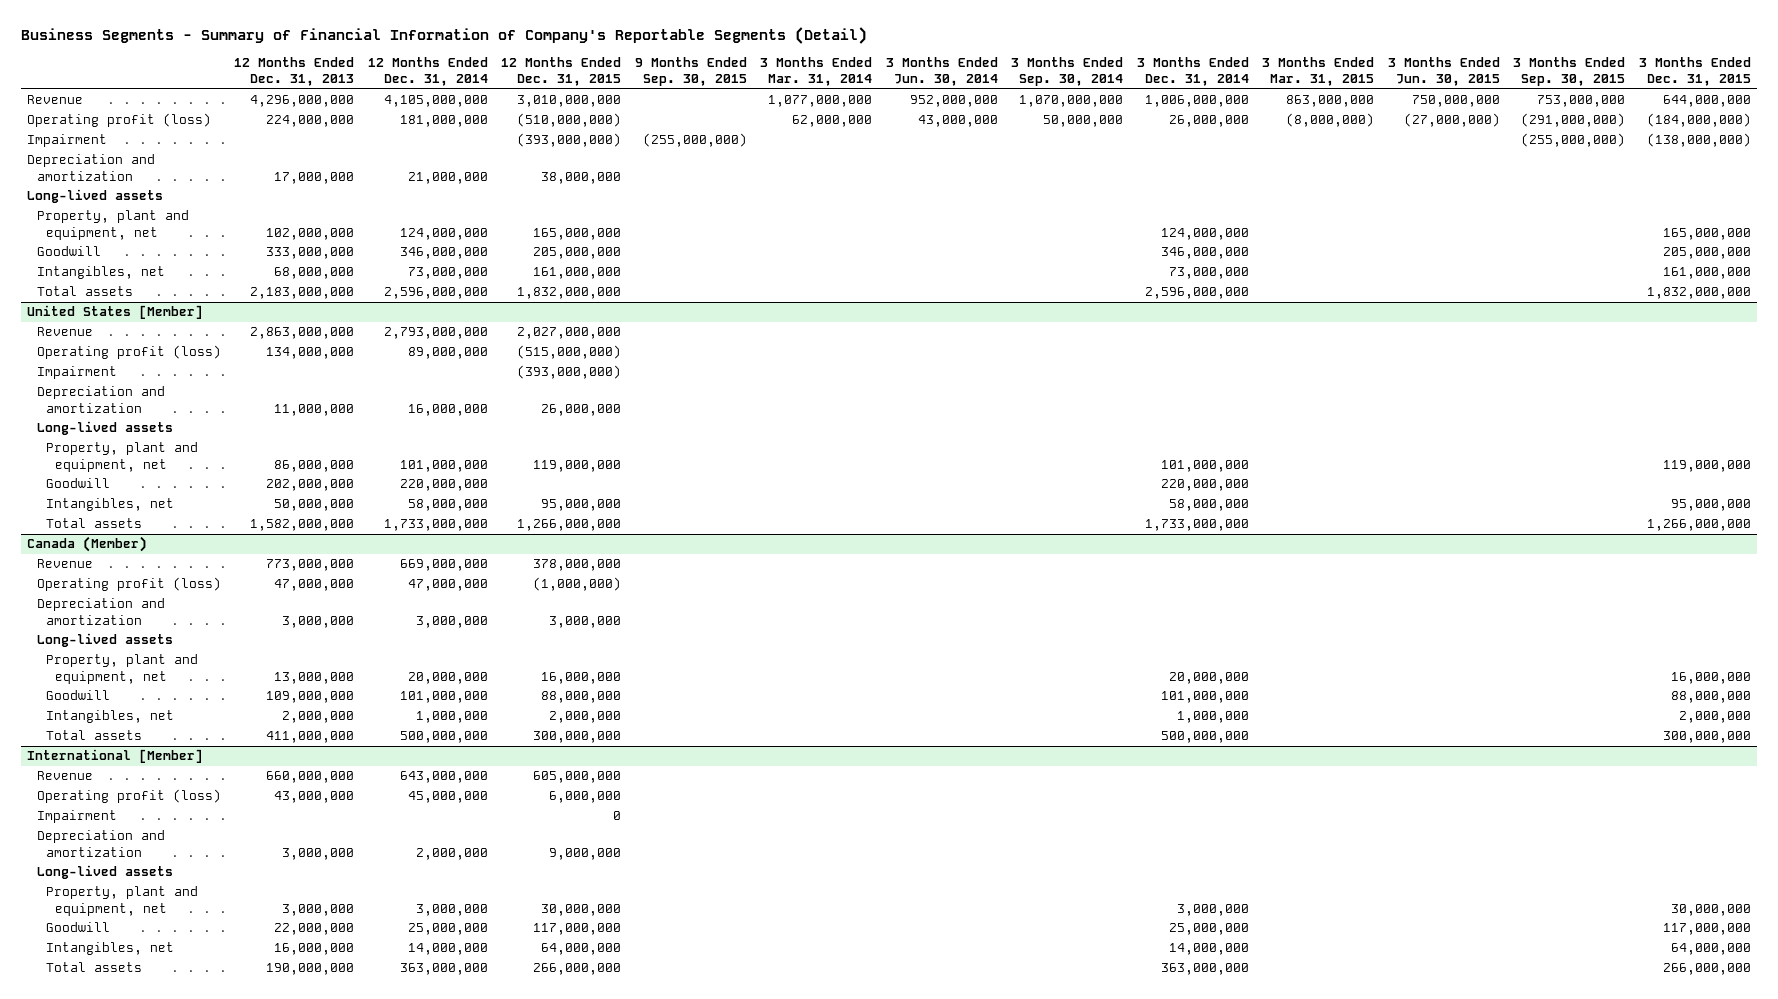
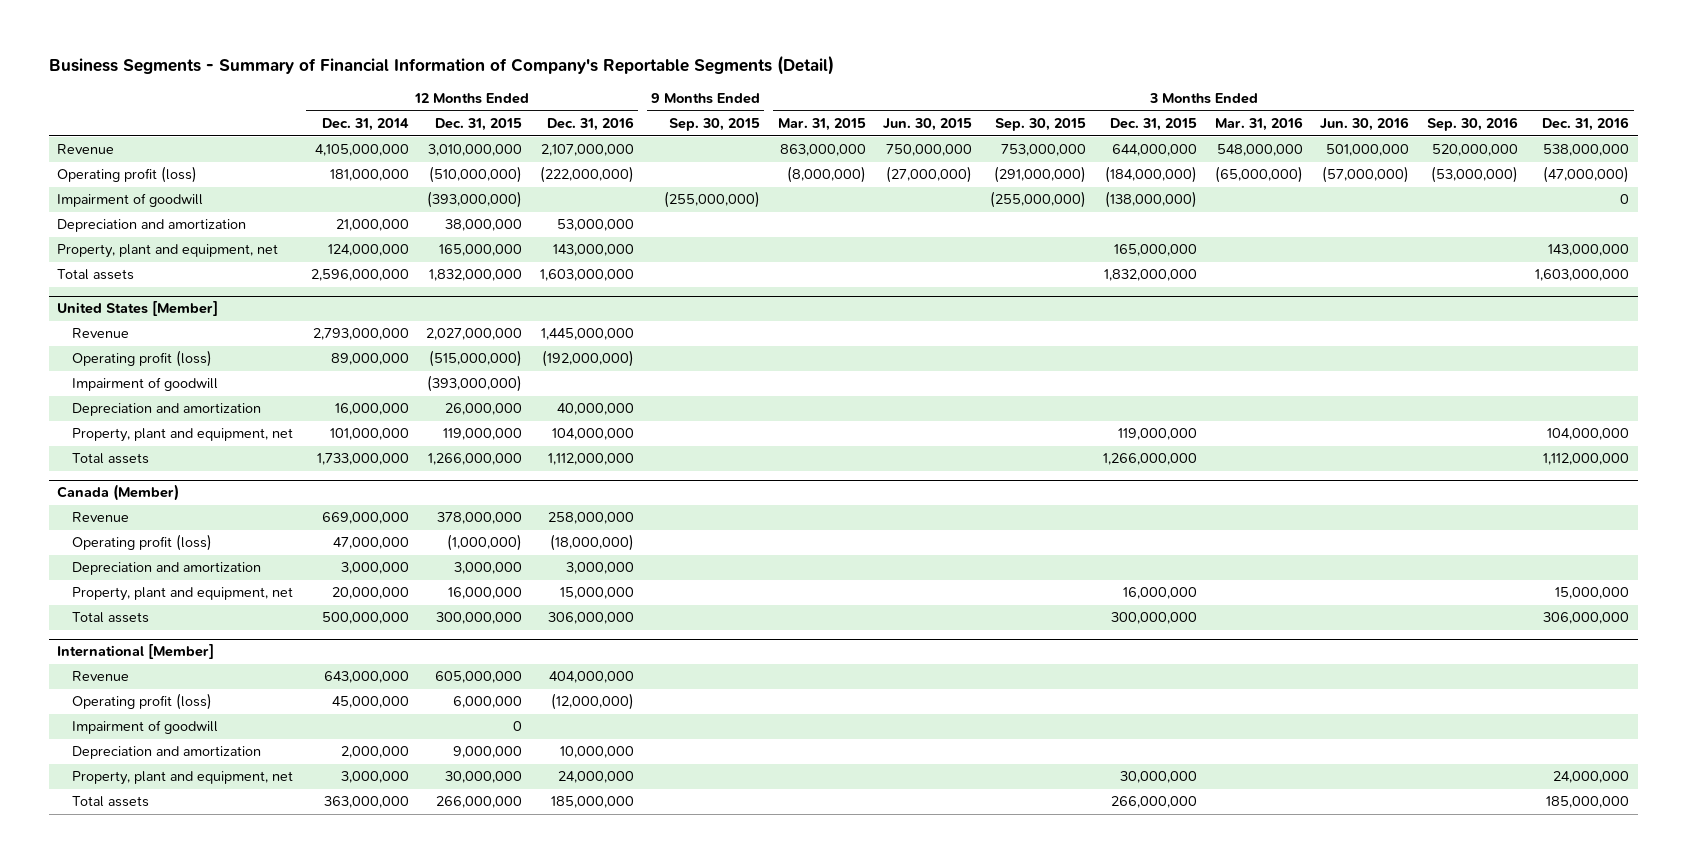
- | 12 Months Ended Dec. 31, 2013 | 12 Months Ended Dec. 31, 2014 | 12 Months Ended Dec. 31, 2015 | 9 Months Ended Sep. 30, 2015 | 3 Months Ended Mar. 31, 2014 | 3 Months Ended Jun. 30, 2014 | 3 Months Ended Sep. 30, 2014 | 3 Months Ended Dec. 31, 2014 | 3 Months Ended Mar. 31, 2015 | 3 Months Ended Jun. 30, 2015 | 3 Months Ended Sep. 30, 2015 | 3 Months Ended Dec. 31, 2015
+ | 12 Months Ended Dec. 31, 2014 | 12 Months Ended Dec. 31, 2015 | 12 Months Ended Dec. 31, 2016 | 9 Months Ended Sep. 30, 2015 | 3 Months Ended Mar. 31, 2015 | 3 Months Ended Jun. 30, 2015 | 3 Months Ended Sep. 30, 2015 | 3 Months Ended Dec. 31, 2015 | 3 Months Ended Mar. 31, 2016 | 3 Months Ended Jun. 30, 2016 | 3 Months Ended Sep. 30, 2016 | 3 Months Ended Dec. 31, 2016
- Impairment | | | (393,000,000) | (255,000,000) | | | | | | | (255,000,000) | (138,000,000)
+ Impairment of goodwill | | (393,000,000) | | (255,000,000) | | | (255,000,000) | (138,000,000) | | | | 0
- Long-lived assets
- Goodwill | 333,000,000 | 346,000,000 | 205,000,000 | | | | | 346,000,000 | | | | 205,000,000
- Intangibles, net | 68,000,000 | 73,000,000 | 161,000,000 | | | | | 73,000,000 | | | | 161,000,000
@ United States [Member]
- Impairment | | | (393,000,000) | | | | | | | | |
+ Impairment of goodwill | | (393,000,000) | | | | | | | | | |
- Long-lived assets
- Goodwill | 202,000,000 | 220,000,000 | | | | | | 220,000,000 | | | |
- Intangibles, net | 50,000,000 | 58,000,000 | 95,000,000 | | | | | 58,000,000 | | | | 95,000,000
@ Canada (Member)
- Long-lived assets
- Goodwill | 109,000,000 | 101,000,000 | 88,000,000 | | | | | 101,000,000 | | | | 88,000,000
- Intangibles, net | 2,000,000 | 1,000,000 | 2,000,000 | | | | | 1,000,000 | | | | 2,000,000
@ International [Member]
- Impairment | | | 0 | | | | | | | | |
+ Impairment of goodwill | | 0 | | | | | | | | | |
- Long-lived assets
- Goodwill | 22,000,000 | 25,000,000 | 117,000,000 | | | | | 25,000,000 | | | | 117,000,000
- Intangibles, net | 16,000,000 | 14,000,000 | 64,000,000 | | | | | 14,000,000 | | | | 64,000,000

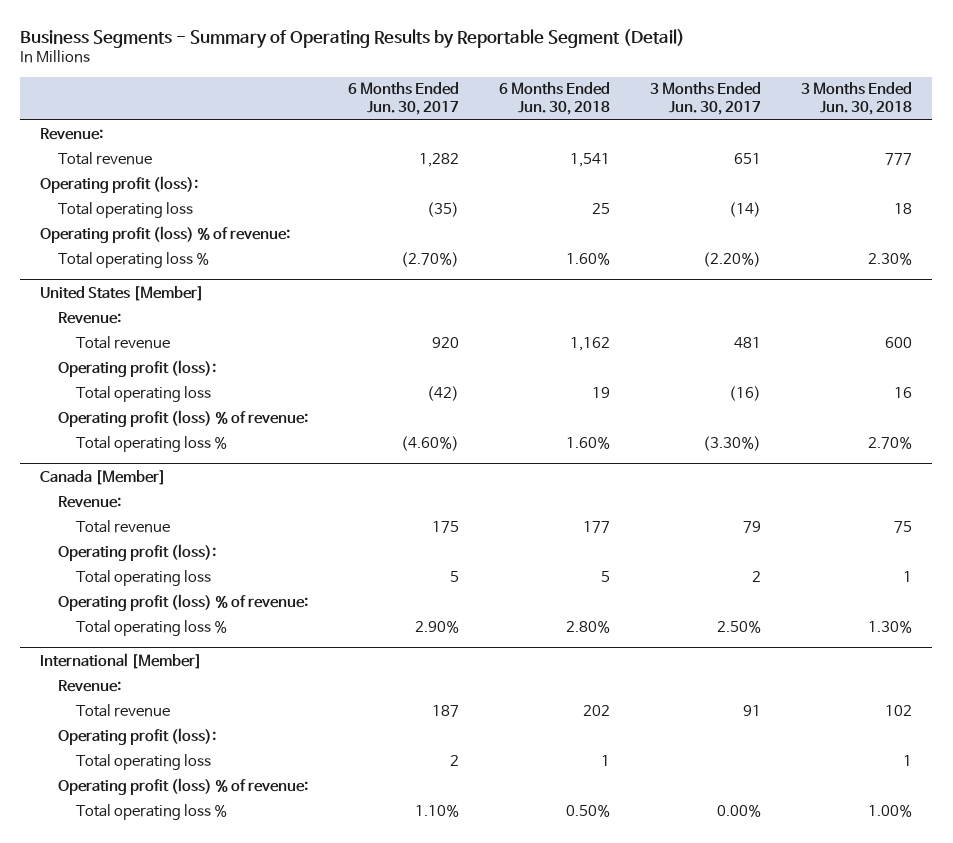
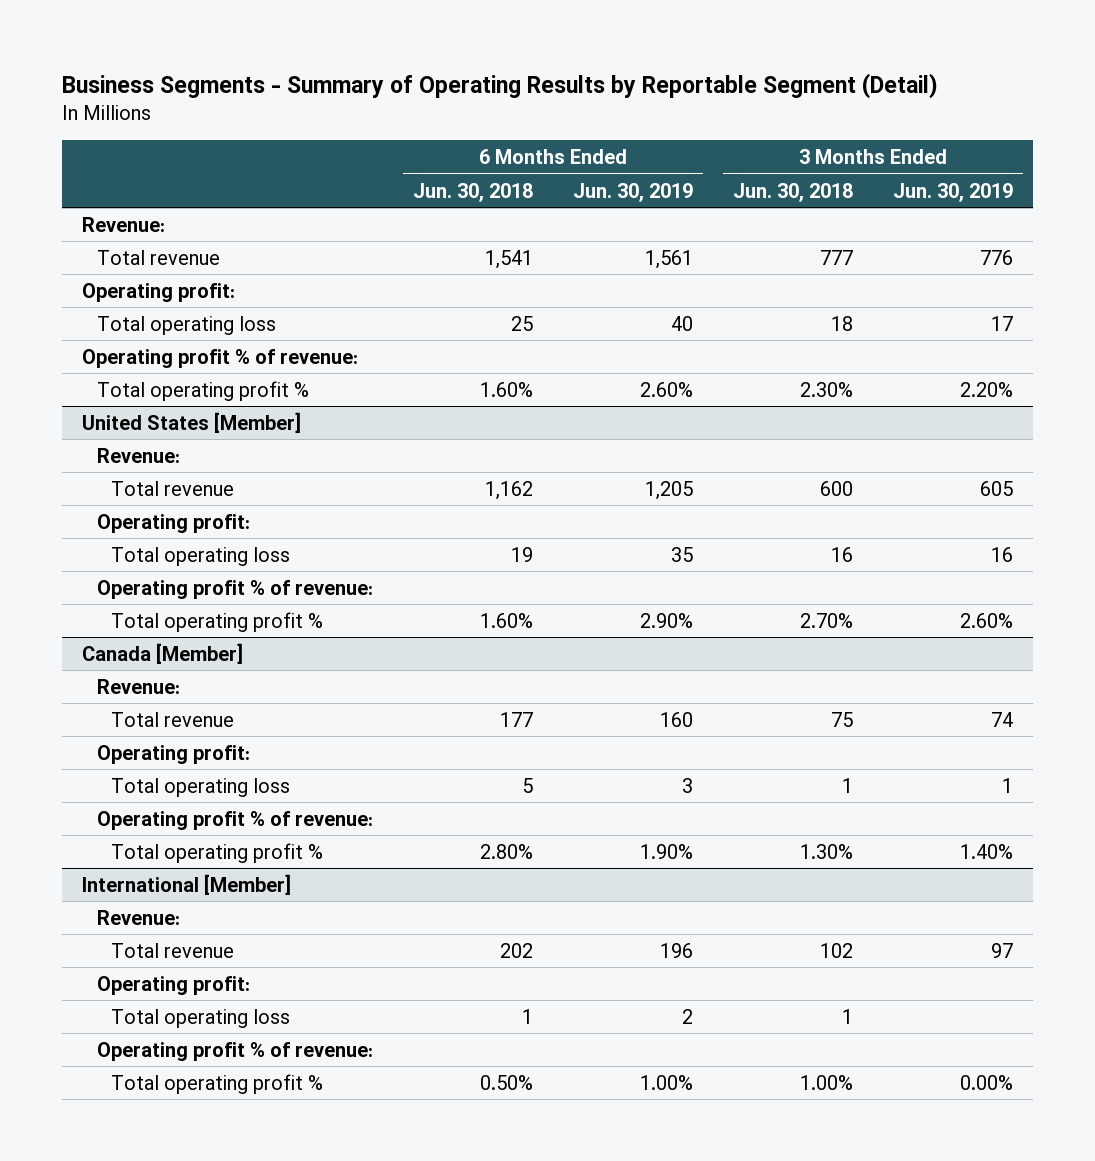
- | 6 Months Ended Jun. 30, 2017 | 6 Months Ended Jun. 30, 2018 | 3 Months Ended Jun. 30, 2017 | 3 Months Ended Jun. 30, 2018
+ | 6 Months Ended Jun. 30, 2018 | 6 Months Ended Jun. 30, 2019 | 3 Months Ended Jun. 30, 2018 | 3 Months Ended Jun. 30, 2019
- Operating profit (loss):
+ Operating profit:
- Operating profit (loss) % of revenue:
- Total operating loss % | (2.70%) | 1.60% | (2.20%) | 2.30%
+ Operating profit % of revenue:
+ Total operating profit % | 1.60% | 2.60% | 2.30% | 2.20%
@ United States [Member]
- Operating profit (loss):
+ Operating profit:
- Operating profit (loss) % of revenue:
- Total operating loss % | (4.60%) | 1.60% | (3.30%) | 2.70%
+ Operating profit % of revenue:
+ Total operating profit % | 1.60% | 2.90% | 2.70% | 2.60%
@ Canada [Member]
- Operating profit (loss):
+ Operating profit:
- Operating profit (loss) % of revenue:
- Total operating loss % | 2.90% | 2.80% | 2.50% | 1.30%
+ Operating profit % of revenue:
+ Total operating profit % | 2.80% | 1.90% | 1.30% | 1.40%
@ International [Member]
- Operating profit (loss):
+ Operating profit:
- Operating profit (loss) % of revenue:
- Total operating loss % | 1.10% | 0.50% | 0.00% | 1.00%
+ Operating profit % of revenue:
+ Total operating profit % | 0.50% | 1.00% | 1.00% | 0.00%

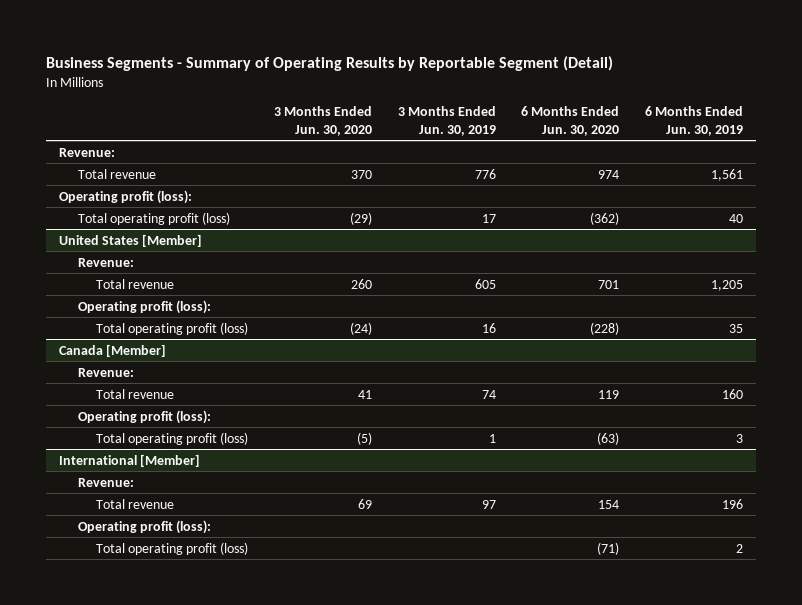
- | 6 Months Ended Jun. 30, 2018 | 6 Months Ended Jun. 30, 2019 | 3 Months Ended Jun. 30, 2018 | 3 Months Ended Jun. 30, 2019
+ | 3 Months Ended Jun. 30, 2020 | 3 Months Ended Jun. 30, 2019 | 6 Months Ended Jun. 30, 2020 | 6 Months Ended Jun. 30, 2019
- Operating profit:
- Total operating loss | 25 | 40 | 18 | 17
- Operating profit % of revenue:
- Total operating profit % | 1.60% | 2.60% | 2.30% | 2.20%
+ Operating profit (loss):
+ Total operating profit (loss) | (29) | 17 | (362) | 40
@ United States [Member]
- Operating profit:
- Total operating loss | 19 | 35 | 16 | 16
- Operating profit % of revenue:
- Total operating profit % | 1.60% | 2.90% | 2.70% | 2.60%
+ Operating profit (loss):
+ Total operating profit (loss) | (24) | 16 | (228) | 35
@ Canada [Member]
- Operating profit:
- Total operating loss | 5 | 3 | 1 | 1
- Operating profit % of revenue:
- Total operating profit % | 2.80% | 1.90% | 1.30% | 1.40%
+ Operating profit (loss):
+ Total operating profit (loss) | (5) | 1 | (63) | 3
@ International [Member]
- Operating profit:
- Total operating loss | 1 | 2 | 1 |
- Operating profit % of revenue:
- Total operating profit % | 0.50% | 1.00% | 1.00% | 0.00%
+ Operating profit (loss):
+ Total operating profit (loss) | | | (71) | 2

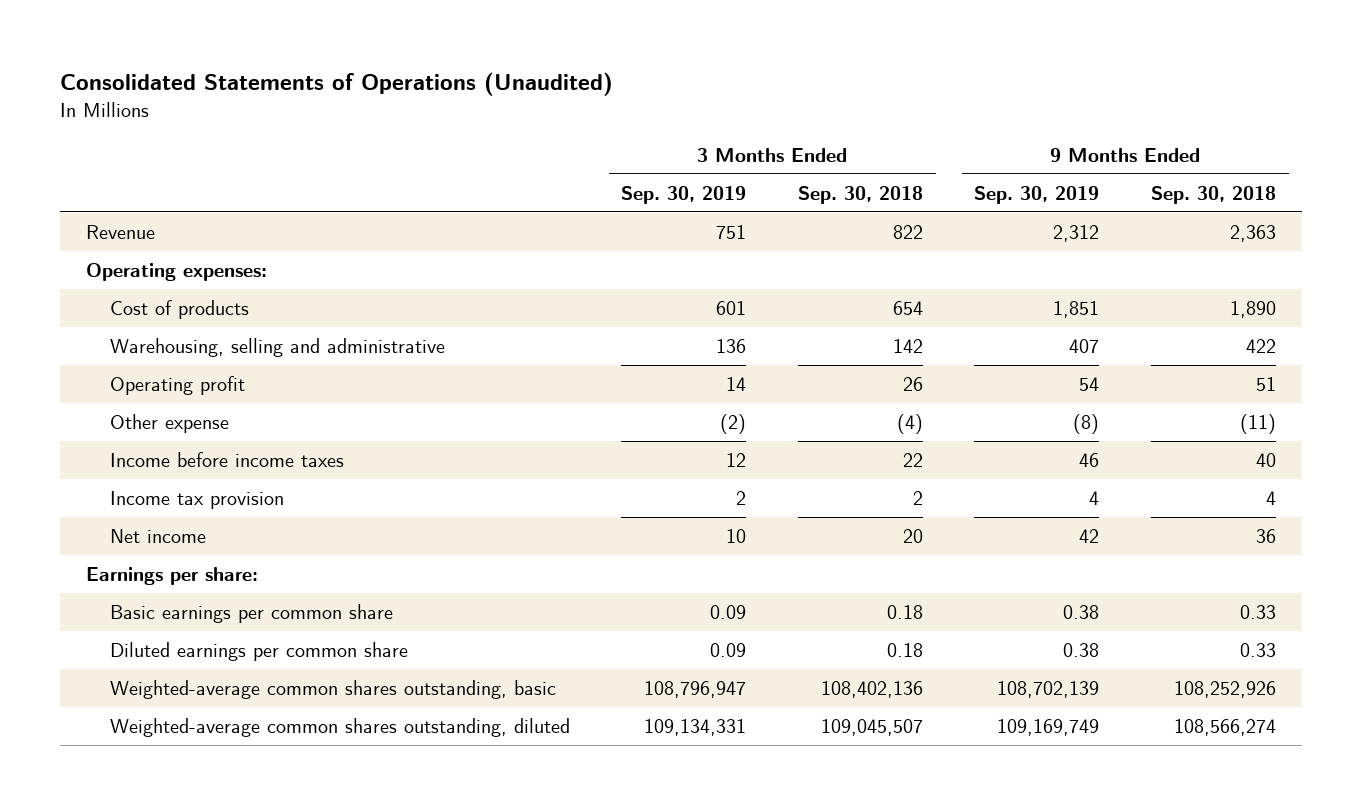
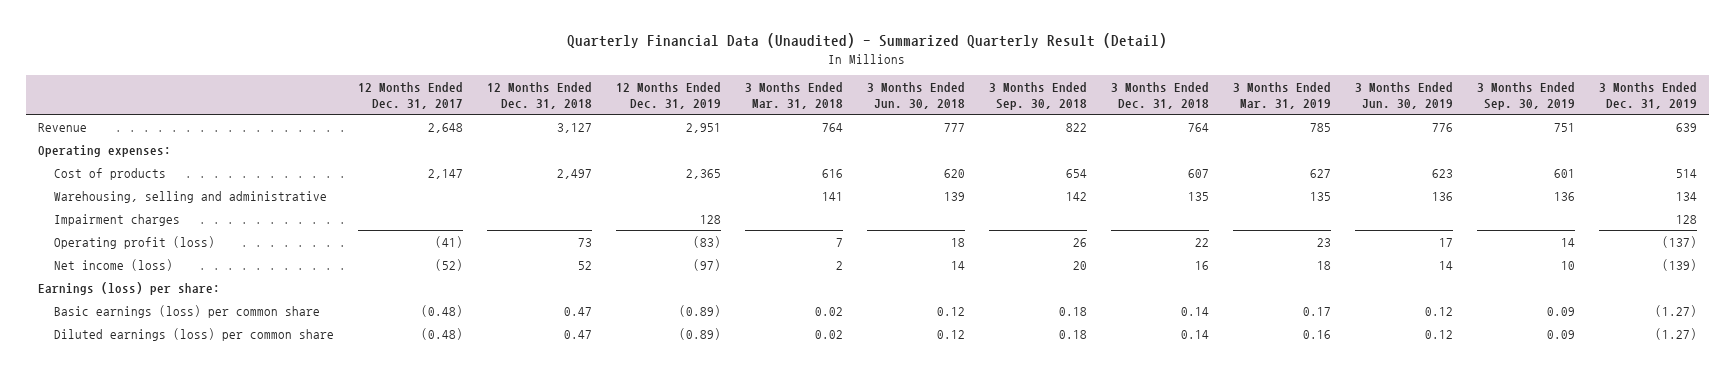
- Consolidated Statements of Operations (Unaudited)
+ Quarterly Financial Data (Unaudited) - Summarized Quarterly Result (Detail)
- | 3 Months Ended Sep. 30, 2019 | 3 Months Ended Sep. 30, 2018 | 9 Months Ended Sep. 30, 2019 | 9 Months Ended Sep. 30, 2018
+ | 12 Months Ended Dec. 31, 2017 | 12 Months Ended Dec. 31, 2018 | 12 Months Ended Dec. 31, 2019 | 3 Months Ended Mar. 31, 2018 | 3 Months Ended Jun. 30, 2018 | 3 Months Ended Sep. 30, 2018 | 3 Months Ended Dec. 31, 2018 | 3 Months Ended Mar. 31, 2019 | 3 Months Ended Jun. 30, 2019 | 3 Months Ended Sep. 30, 2019 | 3 Months Ended Dec. 31, 2019
- Operating profit | 14 | 26 | 54 | 51
- Other expense | (2) | (4) | (8) | (11)
- Income before income taxes | 12 | 22 | 46 | 40
- Income tax provision | 2 | 2 | 4 | 4
- Net income | 10 | 20 | 42 | 36
- Earnings per share:
- Basic earnings per common share | 0.09 | 0.18 | 0.38 | 0.33
- Diluted earnings per common share | 0.09 | 0.18 | 0.38 | 0.33
- Weighted-average common shares outstanding, basic | 108,796,947 | 108,402,136 | 108,702,139 | 108,252,926
- Weighted-average common shares outstanding, diluted | 109,134,331 | 109,045,507 | 109,169,749 | 108,566,274
+ Impairment charges | | | 128 | | | | | | | | 128
+ Operating profit (loss) | (41) | 73 | (83) | 7 | 18 | 26 | 22 | 23 | 17 | 14 | (137)
+ Net income (loss) | (52) | 52 | (97) | 2 | 14 | 20 | 16 | 18 | 14 | 10 | (139)
+ Earnings (loss) per share:
+ Basic earnings (loss) per common share | (0.48) | 0.47 | (0.89) | 0.02 | 0.12 | 0.18 | 0.14 | 0.17 | 0.12 | 0.09 | (1.27)
+ Diluted earnings (loss) per common share | (0.48) | 0.47 | (0.89) | 0.02 | 0.12 | 0.18 | 0.14 | 0.16 | 0.12 | 0.09 | (1.27)

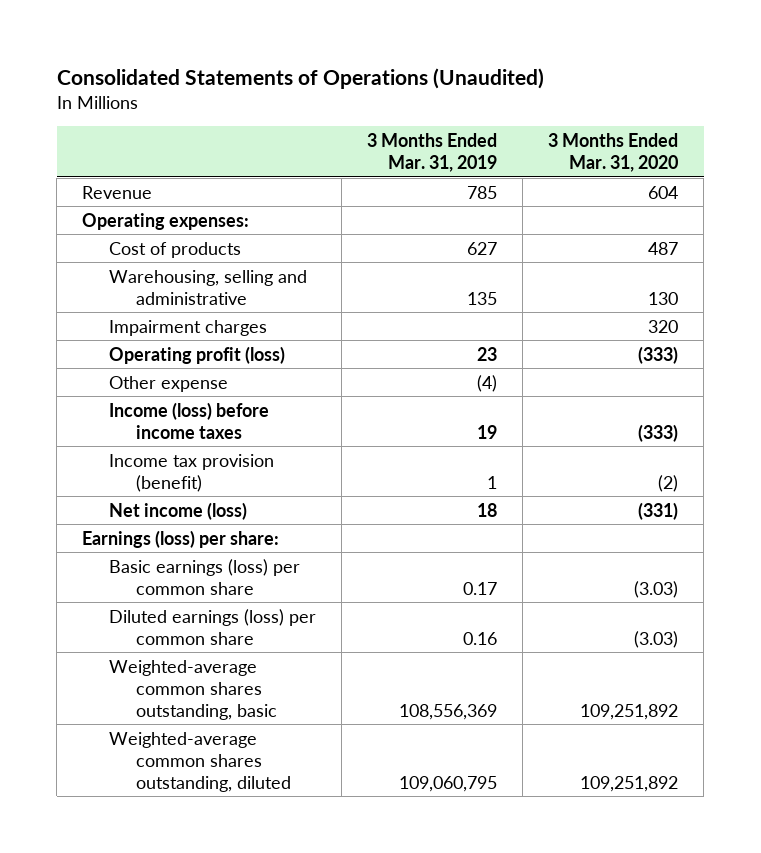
- Quarterly Financial Data (Unaudited) - Summarized Quarterly Result (Detail)
+ Consolidated Statements of Operations (Unaudited)
- | 12 Months Ended Dec. 31, 2017 | 12 Months Ended Dec. 31, 2018 | 12 Months Ended Dec. 31, 2019 | 3 Months Ended Mar. 31, 2018 | 3 Months Ended Jun. 30, 2018 | 3 Months Ended Sep. 30, 2018 | 3 Months Ended Dec. 31, 2018 | 3 Months Ended Mar. 31, 2019 | 3 Months Ended Jun. 30, 2019 | 3 Months Ended Sep. 30, 2019 | 3 Months Ended Dec. 31, 2019
+ | 3 Months Ended Mar. 31, 2019 | 3 Months Ended Mar. 31, 2020
+ Other expense | (4) |
+ Income (loss) before income taxes | 19 | (333)
+ Income tax provision (benefit) | 1 | (2)
+ Weighted-average common shares outstanding, basic | 108,556,369 | 109,251,892
+ Weighted-average common shares outstanding, diluted | 109,060,795 | 109,251,892

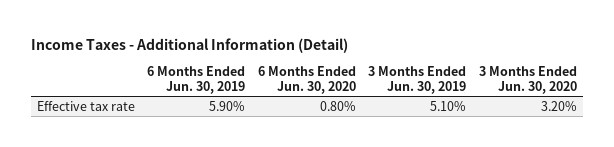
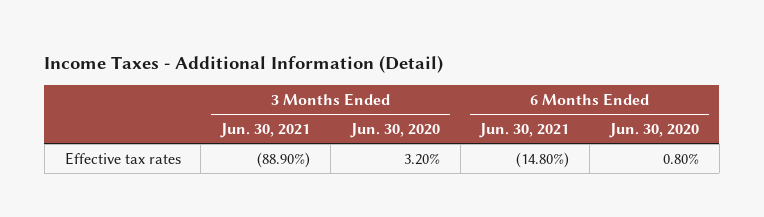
- | 6 Months Ended Jun. 30, 2019 | 6 Months Ended Jun. 30, 2020 | 3 Months Ended Jun. 30, 2019 | 3 Months Ended Jun. 30, 2020
+ | 3 Months Ended Jun. 30, 2021 | 3 Months Ended Jun. 30, 2020 | 6 Months Ended Jun. 30, 2021 | 6 Months Ended Jun. 30, 2020
- Effective tax rate | 5.90% | 0.80% | 5.10% | 3.20%
+ Effective tax rates | (88.90%) | 3.20% | (14.80%) | 0.80%

